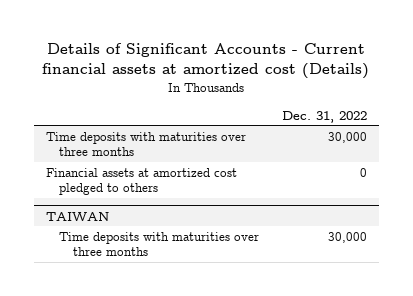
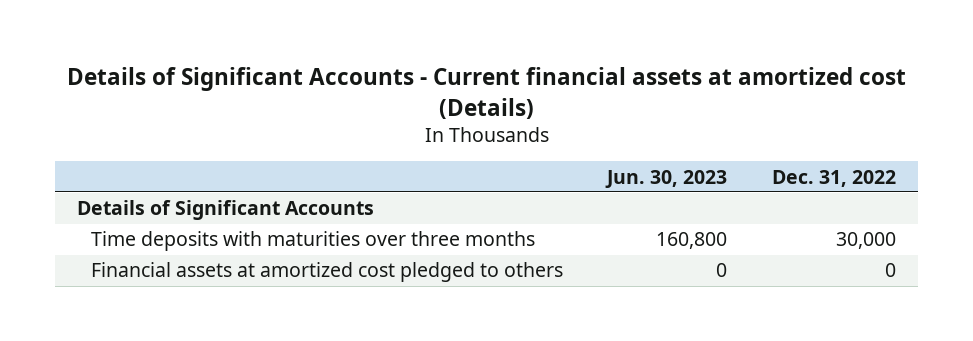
- | Dec. 31, 2022
+ | Jun. 30, 2023 | Dec. 31, 2022
+ Details of Significant Accounts
- TAIWAN
- Time deposits with maturities over three months | 30,000

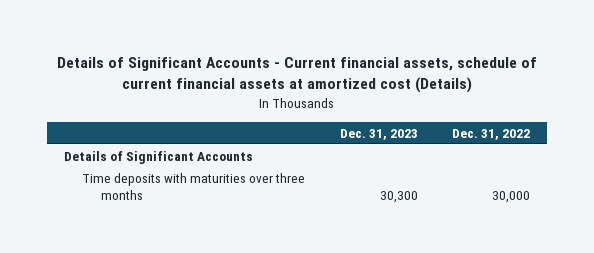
- Details of Significant Accounts - Current financial assets at amortized cost (Details)
+ Details of Significant Accounts - Current financial assets, schedule of current financial assets at amortized cost (Details)
- | Jun. 30, 2023 | Dec. 31, 2022
+ | Dec. 31, 2023 | Dec. 31, 2022
- Financial assets at amortized cost pledged to others | 0 | 0

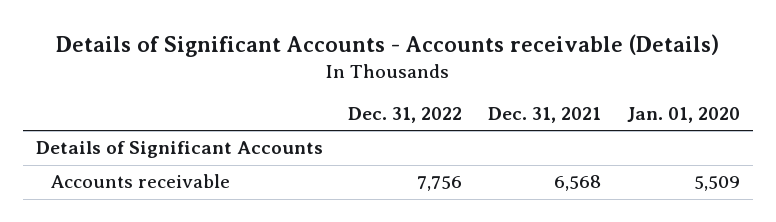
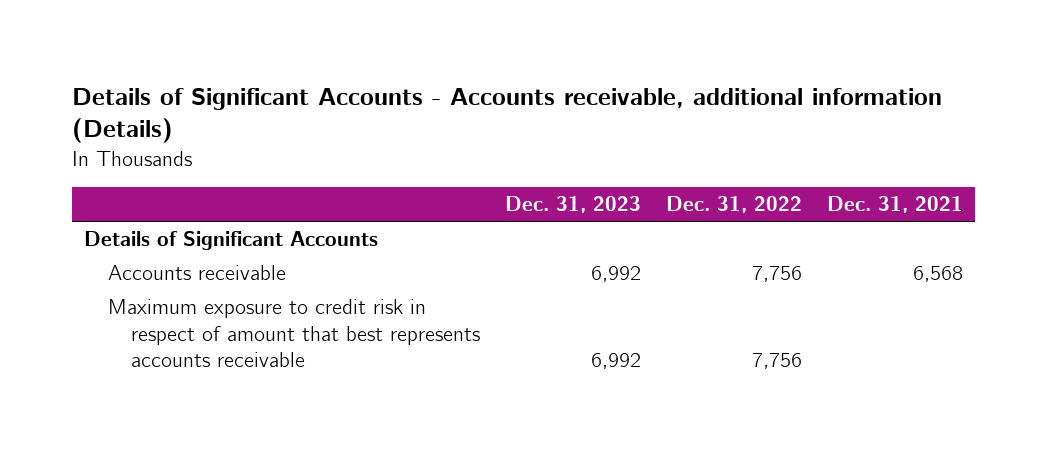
- Details of Significant Accounts - Accounts receivable (Details)
+ Details of Significant Accounts - Accounts receivable, additional information (Details)
- | Dec. 31, 2022 | Dec. 31, 2021 | Jan. 01, 2020
+ | Dec. 31, 2023 | Dec. 31, 2022 | Dec. 31, 2021
+ Maximum exposure to credit risk in respect of amount that best represents accounts receivable | 6,992 | 7,756 |

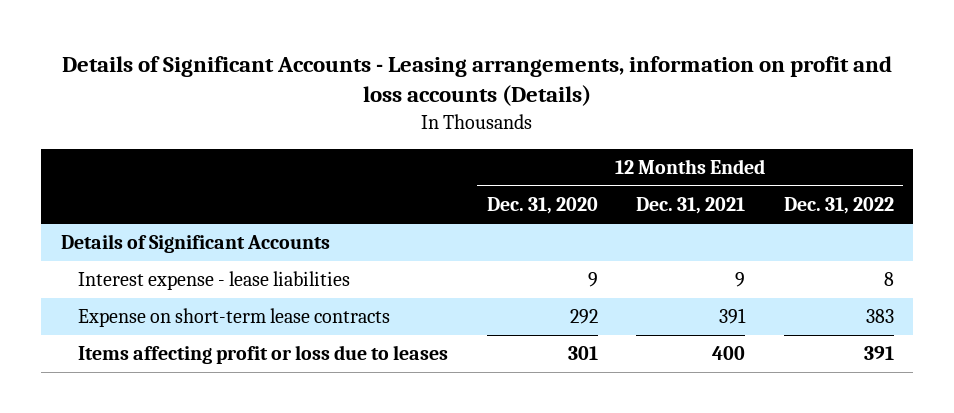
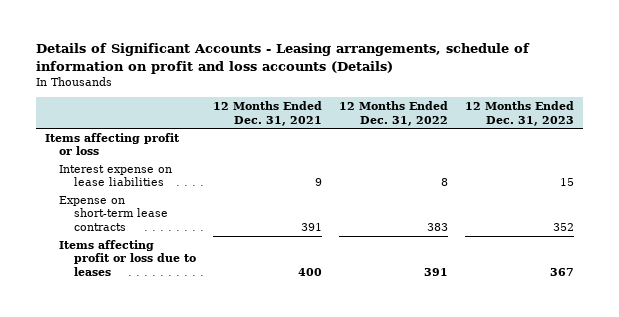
- Details of Significant Accounts - Leasing arrangements, information on profit and loss accounts (Details)
+ Details of Significant Accounts - Leasing arrangements, schedule of information on profit and loss accounts (Details)
- | 12 Months Ended Dec. 31, 2020 | 12 Months Ended Dec. 31, 2021 | 12 Months Ended Dec. 31, 2022
+ | 12 Months Ended Dec. 31, 2021 | 12 Months Ended Dec. 31, 2022 | 12 Months Ended Dec. 31, 2023
- Details of Significant Accounts
- Interest expense - lease liabilities | 9 | 9 | 8
+ Items affecting profit or loss
+ Interest expense on lease liabilities | 9 | 8 | 15

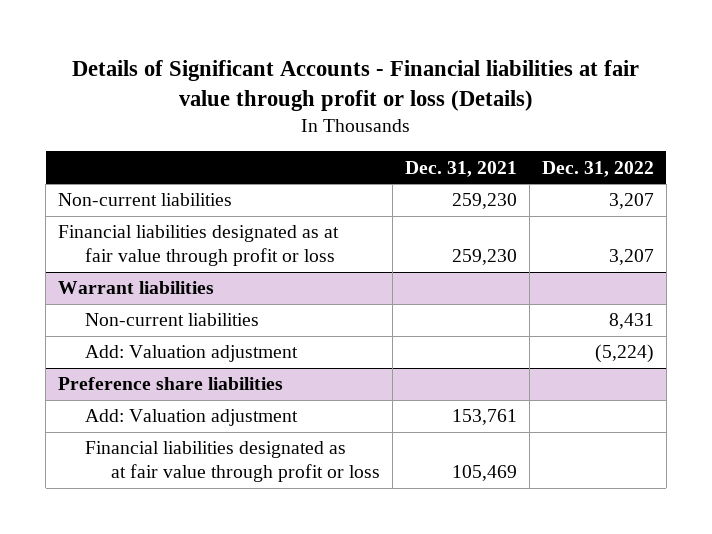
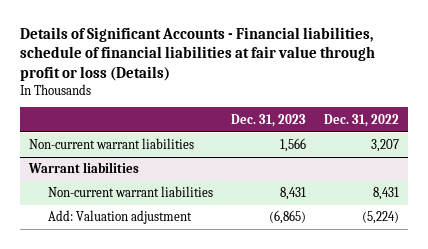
- Details of Significant Accounts - Financial liabilities at fair value through profit or loss (Details)
+ Details of Significant Accounts - Financial liabilities, schedule of financial liabilities at fair value through profit or loss (Details)
- | Dec. 31, 2021 | Dec. 31, 2022
+ | Dec. 31, 2023 | Dec. 31, 2022
- Non-current liabilities | 259,230 | 3,207
- Financial liabilities designated as at fair value through profit or loss | 259,230 | 3,207
+ Non-current warrant liabilities | 1,566 | 3,207
@ Warrant liabilities
- Non-current liabilities | | 8,431
+ Non-current warrant liabilities | 8,431 | 8,431
- Preference share liabilities
- Add: Valuation adjustment | 153,761 |
- Financial liabilities designated as at fair value through profit or loss | 105,469 |

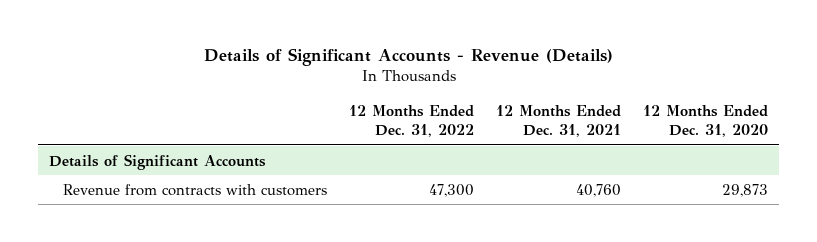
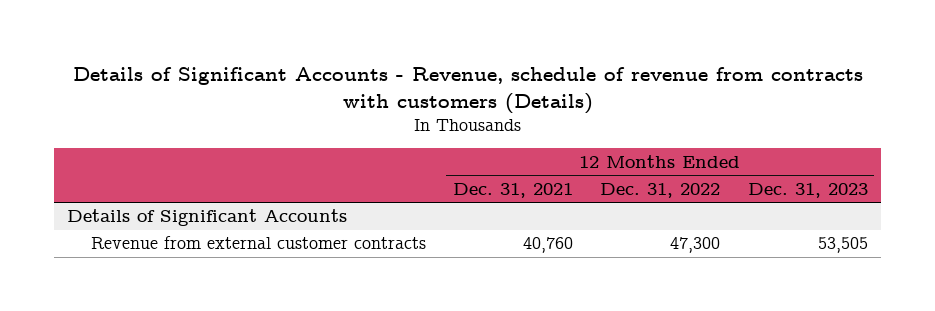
- Details of Significant Accounts - Revenue (Details)
+ Details of Significant Accounts - Revenue, schedule of revenue from contracts with customers (Details)
- | 12 Months Ended Dec. 31, 2022 | 12 Months Ended Dec. 31, 2021 | 12 Months Ended Dec. 31, 2020
+ | 12 Months Ended Dec. 31, 2021 | 12 Months Ended Dec. 31, 2022 | 12 Months Ended Dec. 31, 2023
- Revenue from contracts with customers | 47,300 | 40,760 | 29,873
+ Revenue from external customer contracts | 40,760 | 47,300 | 53,505

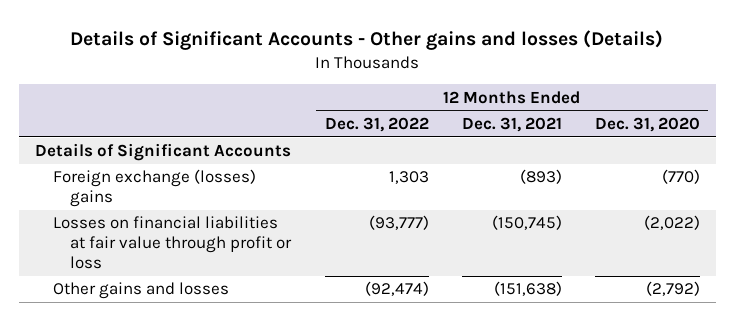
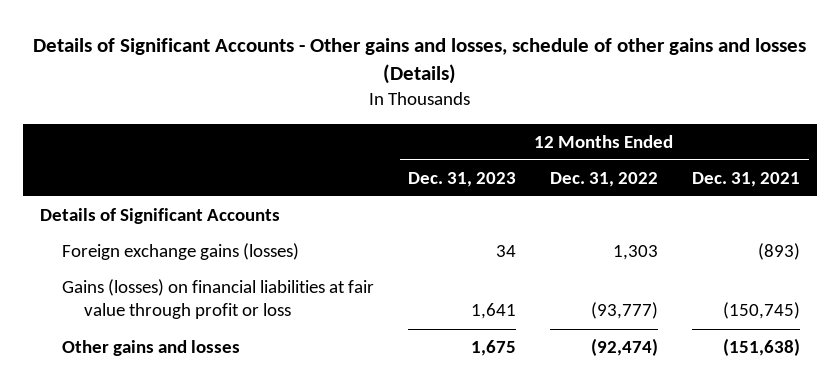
- Details of Significant Accounts - Other gains and losses (Details)
+ Details of Significant Accounts - Other gains and losses, schedule of other gains and losses (Details)
- | 12 Months Ended Dec. 31, 2022 | 12 Months Ended Dec. 31, 2021 | 12 Months Ended Dec. 31, 2020
+ | 12 Months Ended Dec. 31, 2023 | 12 Months Ended Dec. 31, 2022 | 12 Months Ended Dec. 31, 2021
- Foreign exchange (losses) gains | 1,303 | (893) | (770)
- Losses on financial liabilities at fair value through profit or loss | (93,777) | (150,745) | (2,022)
+ Foreign exchange gains (losses) | 34 | 1,303 | (893)
+ Gains (losses) on financial liabilities at fair value through profit or loss | 1,641 | (93,777) | (150,745)

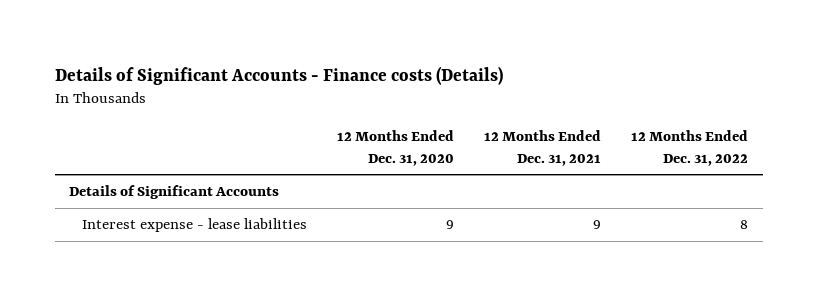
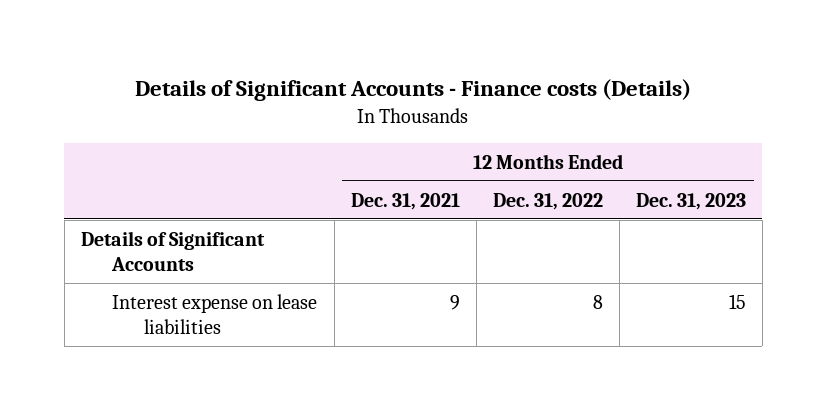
- | 12 Months Ended Dec. 31, 2020 | 12 Months Ended Dec. 31, 2021 | 12 Months Ended Dec. 31, 2022
+ | 12 Months Ended Dec. 31, 2021 | 12 Months Ended Dec. 31, 2022 | 12 Months Ended Dec. 31, 2023
- Interest expense - lease liabilities | 9 | 9 | 8
+ Interest expense on lease liabilities | 9 | 8 | 15

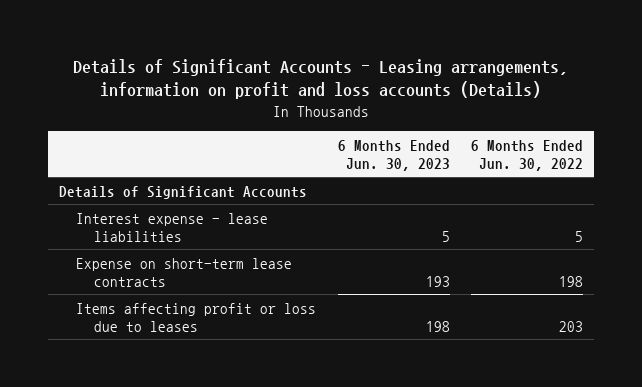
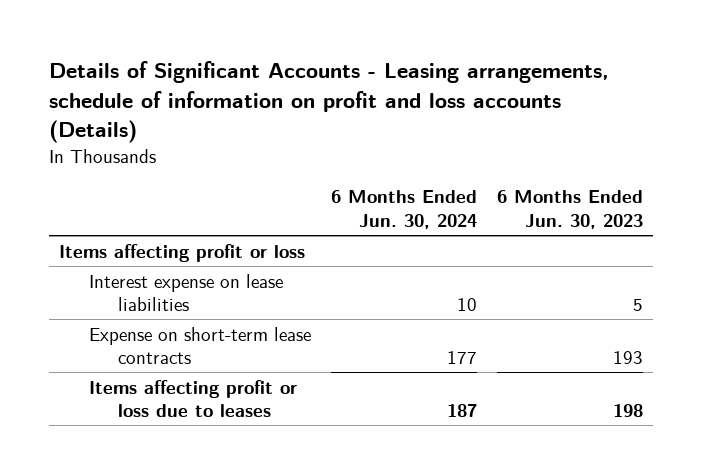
- Details of Significant Accounts - Leasing arrangements, information on profit and loss accounts (Details)
+ Details of Significant Accounts - Leasing arrangements, schedule of information on profit and loss accounts (Details)
- | 6 Months Ended Jun. 30, 2023 | 6 Months Ended Jun. 30, 2022
+ | 6 Months Ended Jun. 30, 2024 | 6 Months Ended Jun. 30, 2023
- Details of Significant Accounts
- Interest expense - lease liabilities | 5 | 5
+ Items affecting profit or loss
+ Interest expense on lease liabilities | 10 | 5

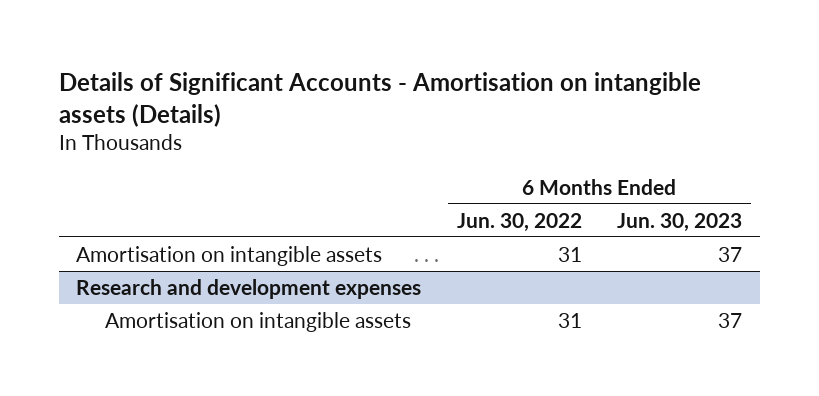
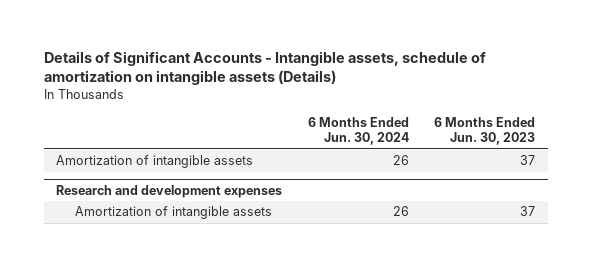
- Details of Significant Accounts - Amortisation on intangible assets (Details)
+ Details of Significant Accounts - Intangible assets, schedule of amortization on intangible assets (Details)
- | 6 Months Ended Jun. 30, 2022 | 6 Months Ended Jun. 30, 2023
+ | 6 Months Ended Jun. 30, 2024 | 6 Months Ended Jun. 30, 2023
- Amortisation on intangible assets | 31 | 37
+ Amortization of intangible assets | 26 | 37
@ Research and development expenses
- Amortisation on intangible assets | 31 | 37
+ Amortization of intangible assets | 26 | 37

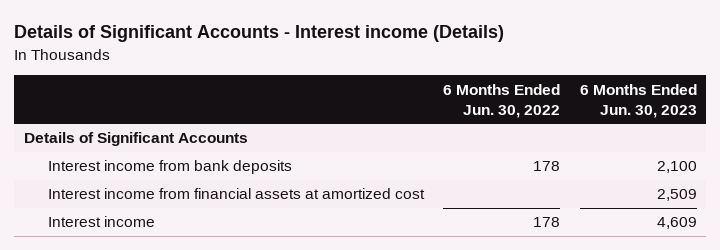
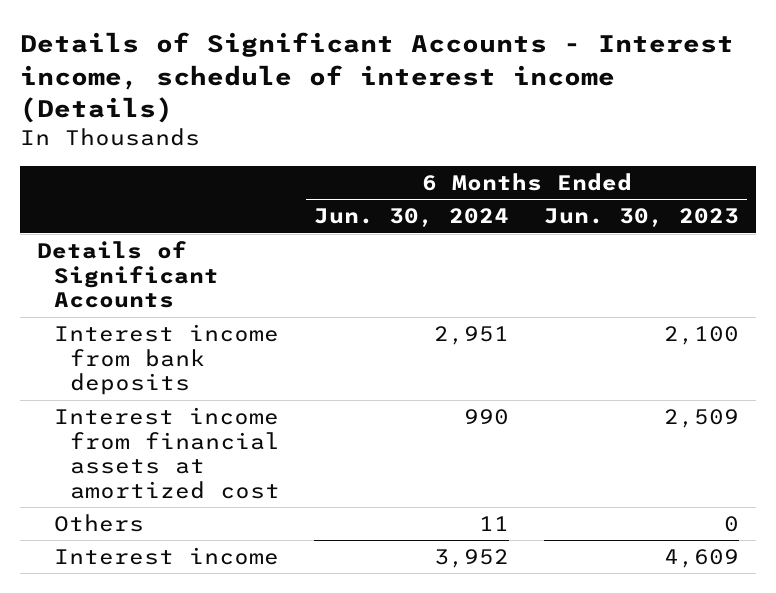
- Details of Significant Accounts - Interest income (Details)
+ Details of Significant Accounts - Interest income, schedule of interest income (Details)
- | 6 Months Ended Jun. 30, 2022 | 6 Months Ended Jun. 30, 2023
+ | 6 Months Ended Jun. 30, 2024 | 6 Months Ended Jun. 30, 2023
+ Others | 11 | 0

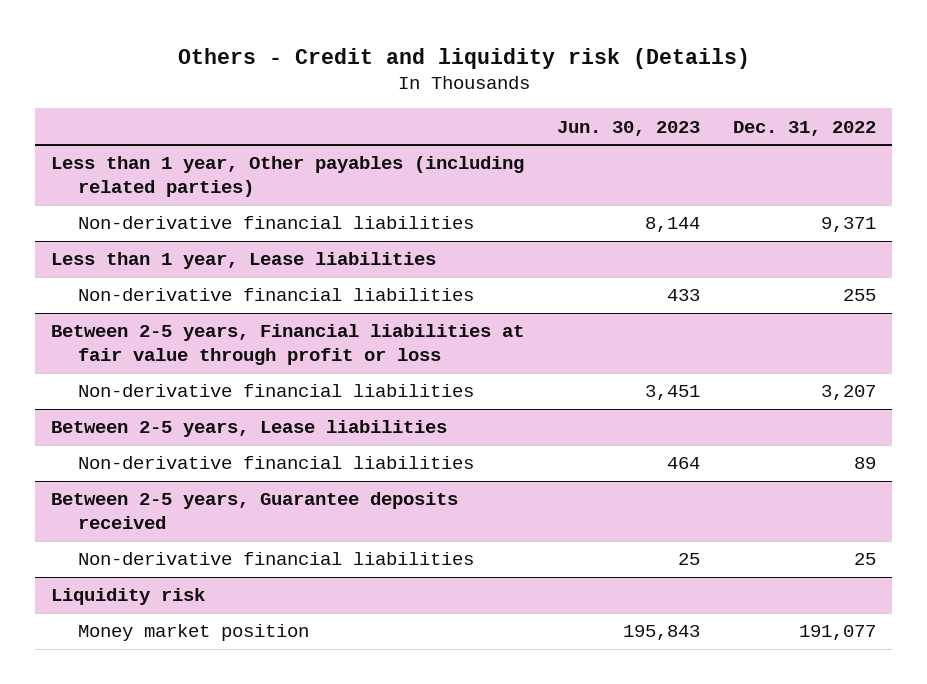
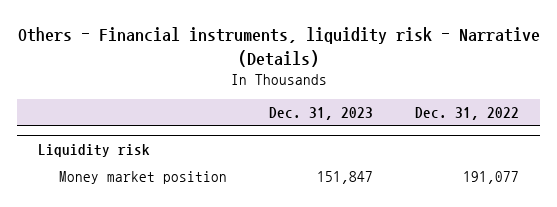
- Others - Credit and liquidity risk (Details)
+ Others - Financial instruments, liquidity risk - Narrative (Details)
- | Jun. 30, 2023 | Dec. 31, 2022
+ | Dec. 31, 2023 | Dec. 31, 2022
- Less than 1 year, Other payables (including related parties)
- Non-derivative financial liabilities | 8,144 | 9,371
- Less than 1 year, Lease liabilities
- Non-derivative financial liabilities | 433 | 255
- Between 2-5 years, Financial liabilities at fair value through profit or loss
- Non-derivative financial liabilities | 3,451 | 3,207
- Between 2-5 years, Lease liabilities
- Non-derivative financial liabilities | 464 | 89
- Between 2-5 years, Guarantee deposits received
- Non-derivative financial liabilities | 25 | 25

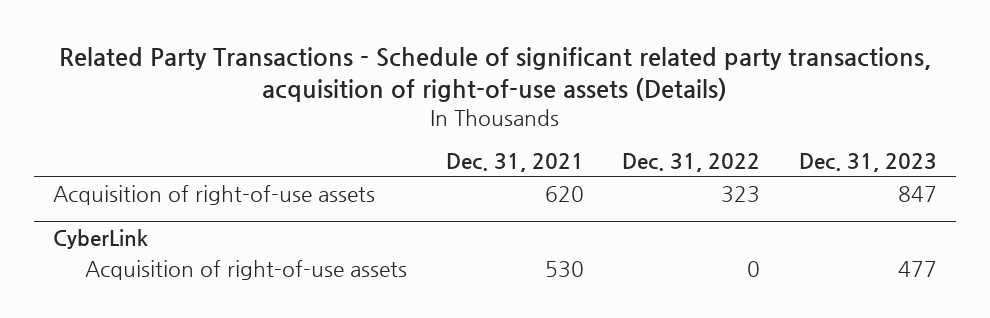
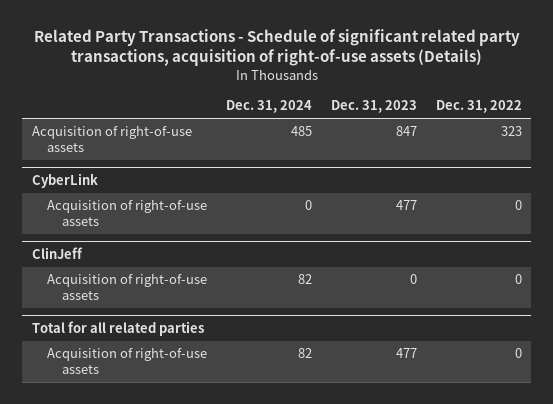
- | Dec. 31, 2021 | Dec. 31, 2022 | Dec. 31, 2023
+ | Dec. 31, 2024 | Dec. 31, 2023 | Dec. 31, 2022
+ ClinJeff
+ Acquisition of right-of-use assets | 82 | 0 | 0
+ Total for all related parties
+ Acquisition of right-of-use assets | 82 | 477 | 0

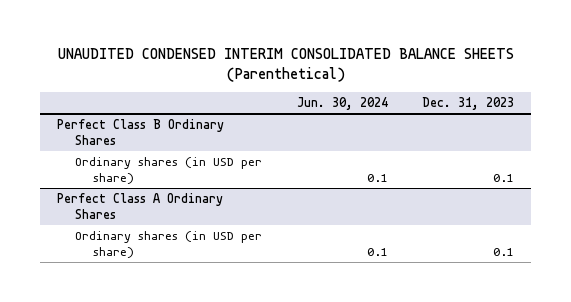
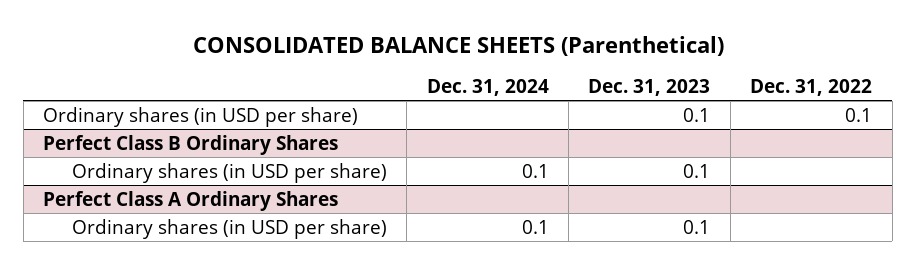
- UNAUDITED CONDENSED INTERIM CONSOLIDATED BALANCE SHEETS (Parenthetical)
+ CONSOLIDATED BALANCE SHEETS (Parenthetical)
- | Jun. 30, 2024 | Dec. 31, 2023
+ | Dec. 31, 2024 | Dec. 31, 2023 | Dec. 31, 2022
+ Ordinary shares (in USD per share) | | 0.1 | 0.1

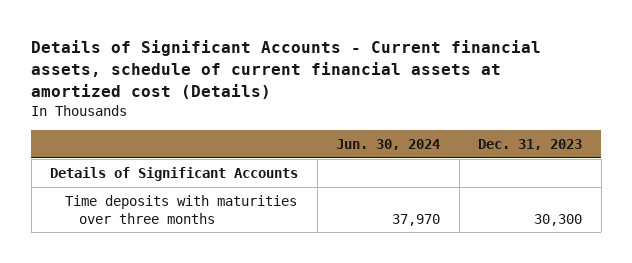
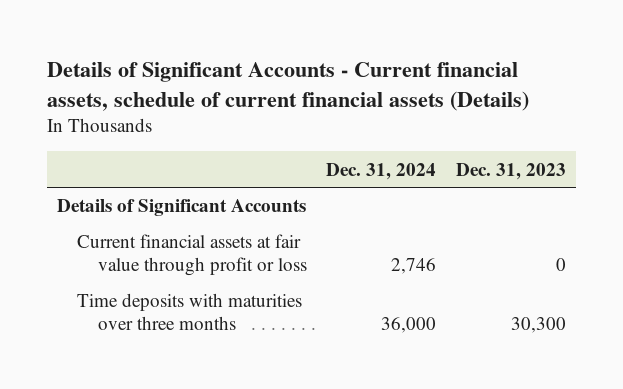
- Details of Significant Accounts - Current financial assets, schedule of current financial assets at amortized cost (Details)
+ Details of Significant Accounts - Current financial assets, schedule of current financial assets (Details)
- | Jun. 30, 2024 | Dec. 31, 2023
+ | Dec. 31, 2024 | Dec. 31, 2023
+ Current financial assets at fair value through profit or loss | 2,746 | 0

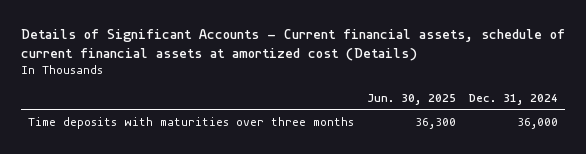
- Details of Significant Accounts - Current financial assets, schedule of current financial assets (Details)
+ Details of Significant Accounts - Current financial assets, schedule of current financial assets at amortized cost (Details)
- | Dec. 31, 2024 | Dec. 31, 2023
+ | Jun. 30, 2025 | Dec. 31, 2024
- Details of Significant Accounts
- Current financial assets at fair value through profit or loss | 2,746 | 0

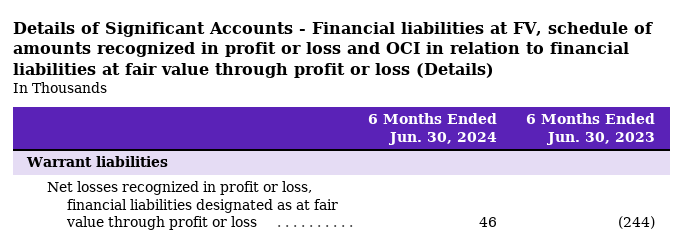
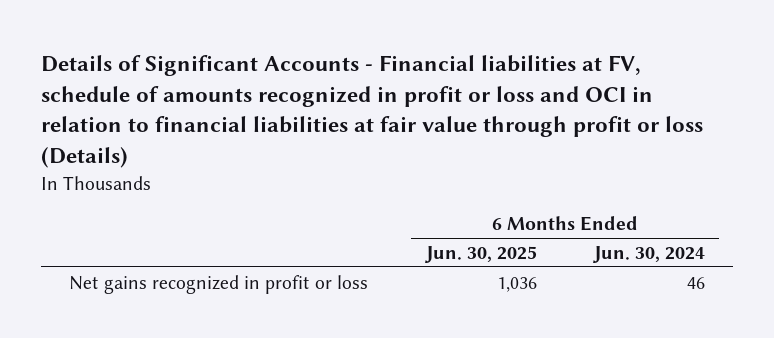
- | 6 Months Ended Jun. 30, 2024 | 6 Months Ended Jun. 30, 2023
+ | 6 Months Ended Jun. 30, 2025 | 6 Months Ended Jun. 30, 2024
- Warrant liabilities
- Net losses recognized in profit or loss, financial liabilities designated as at fair value through profit or loss | 46 | (244)
+ Net gains recognized in profit or loss | 1,036 | 46

